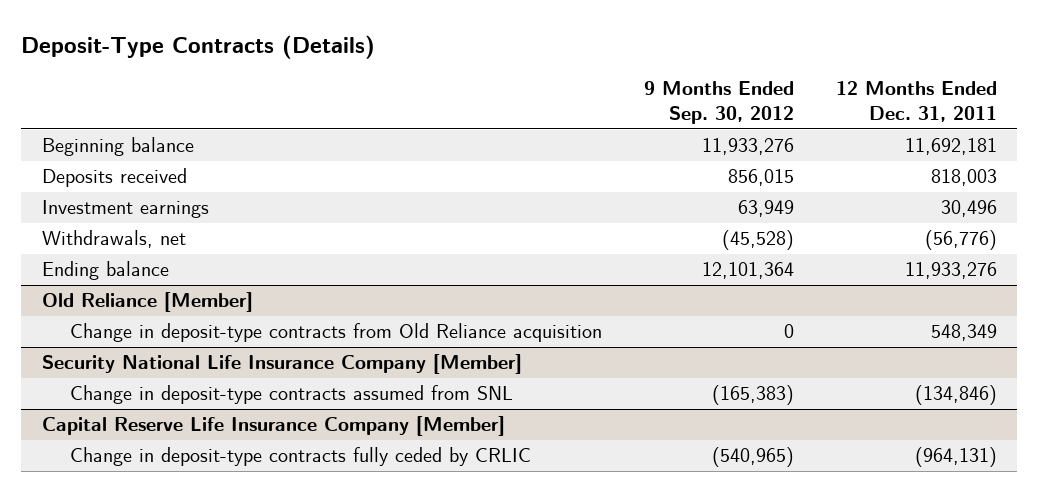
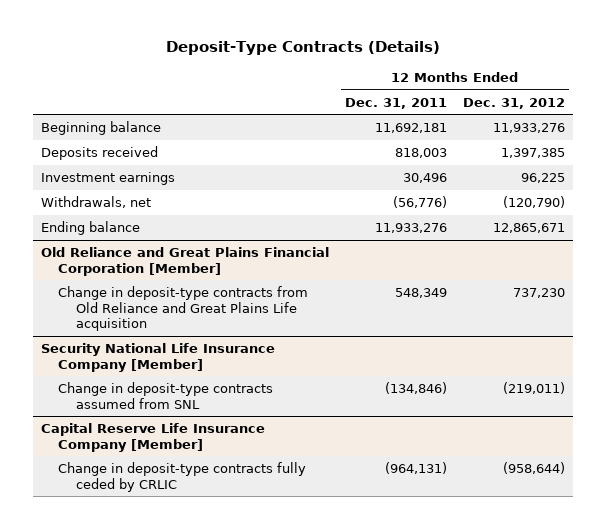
- | 9 Months Ended Sep. 30, 2012 | 12 Months Ended Dec. 31, 2011
+ | 12 Months Ended Dec. 31, 2011 | 12 Months Ended Dec. 31, 2012
- Old Reliance [Member]
- Change in deposit-type contracts from Old Reliance acquisition | 0 | 548,349
+ Old Reliance and Great Plains Financial Corporation [Member]
+ Change in deposit-type contracts from Old Reliance and Great Plains Life acquisition | 548,349 | 737,230

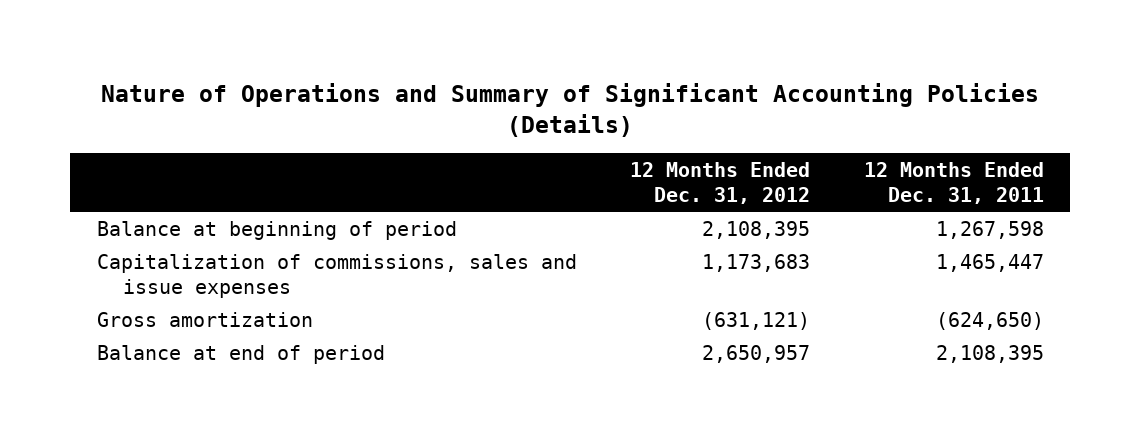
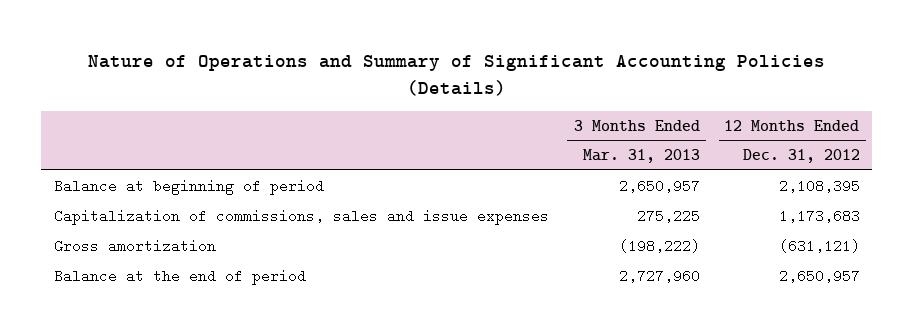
- | 12 Months Ended Dec. 31, 2012 | 12 Months Ended Dec. 31, 2011
+ | 3 Months Ended Mar. 31, 2013 | 12 Months Ended Dec. 31, 2012
- Balance at end of period | 2,650,957 | 2,108,395
+ Balance at the end of period | 2,727,960 | 2,650,957

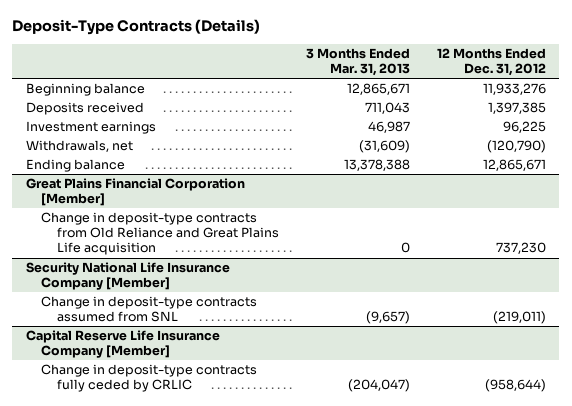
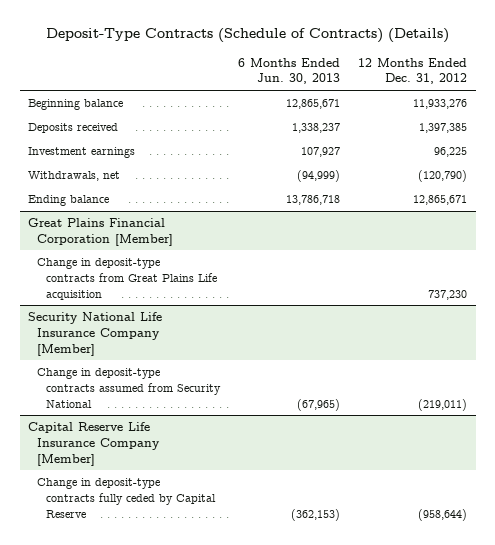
- Deposit-Type Contracts (Details)
+ Deposit-Type Contracts (Schedule of Contracts) (Details)
- | 3 Months Ended Mar. 31, 2013 | 12 Months Ended Dec. 31, 2012
+ | 6 Months Ended Jun. 30, 2013 | 12 Months Ended Dec. 31, 2012
@ Great Plains Financial Corporation [Member]
- Change in deposit-type contracts from Old Reliance and Great Plains Life acquisition | 0 | 737,230
+ Change in deposit-type contracts from Great Plains Life acquisition | | 737,230
@ Security National Life Insurance Company [Member]
- Change in deposit-type contracts assumed from SNL | (9,657) | (219,011)
+ Change in deposit-type contracts assumed from Security National | (67,965) | (219,011)
@ Capital Reserve Life Insurance Company [Member]
- Change in deposit-type contracts fully ceded by CRLIC | (204,047) | (958,644)
+ Change in deposit-type contracts fully ceded by Capital Reserve | (362,153) | (958,644)

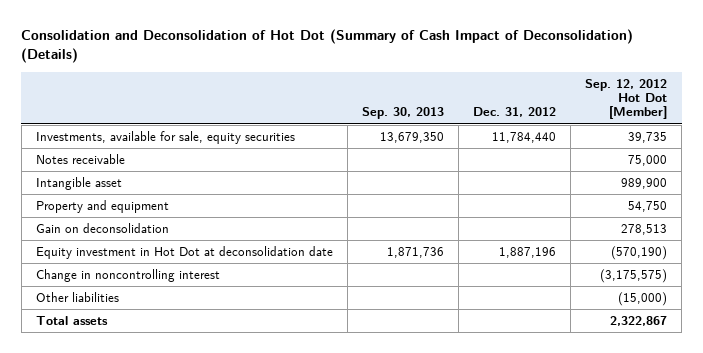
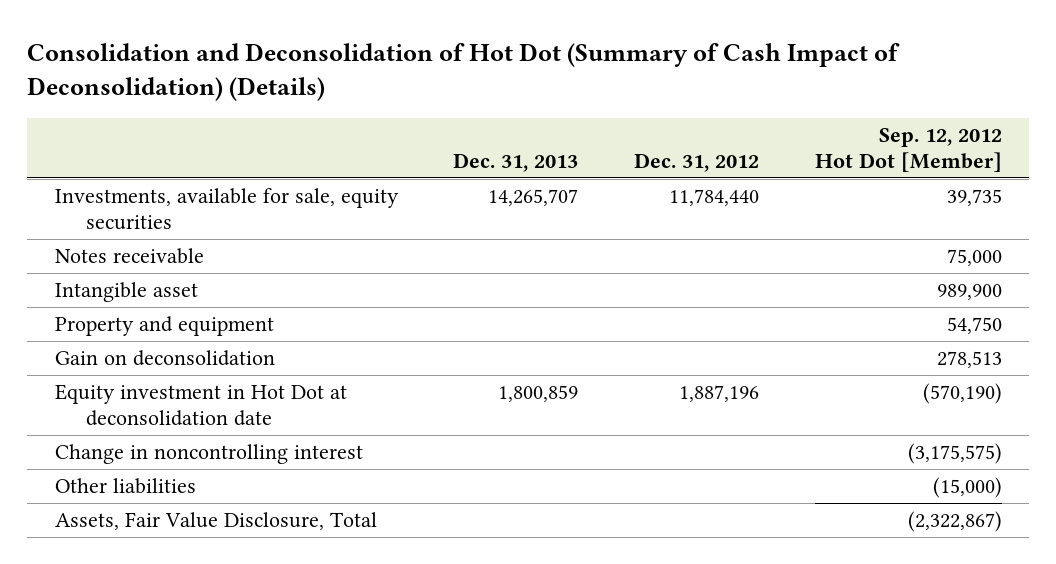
- | Sep. 30, 2013 | Dec. 31, 2012 | Sep. 12, 2012 Hot Dot [Member]
+ | Dec. 31, 2013 | Dec. 31, 2012 | Sep. 12, 2012 Hot Dot [Member]
- Total assets | | | 2,322,867
+ Assets, Fair Value Disclosure, Total | | | (2,322,867)

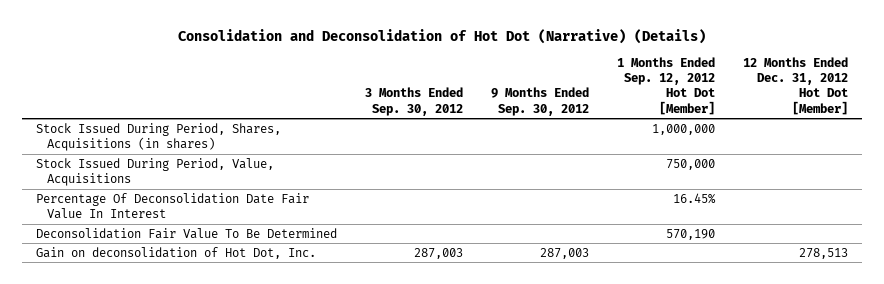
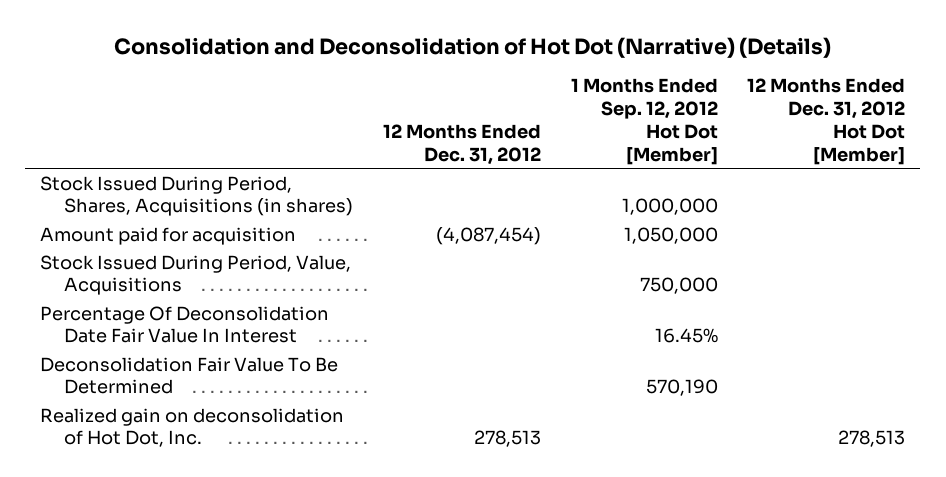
- | 3 Months Ended Sep. 30, 2012 | 9 Months Ended Sep. 30, 2012 | 1 Months Ended Sep. 12, 2012 Hot Dot [Member] | 12 Months Ended Dec. 31, 2012 Hot Dot [Member]
+ | 12 Months Ended Dec. 31, 2012 | 1 Months Ended Sep. 12, 2012 Hot Dot [Member] | 12 Months Ended Dec. 31, 2012 Hot Dot [Member]
+ Amount paid for acquisition | (4,087,454) | 1,050,000 |
- Gain on deconsolidation of Hot Dot, Inc. | 287,003 | 287,003 | | 278,513
+ Realized gain on deconsolidation of Hot Dot, Inc. | 278,513 | | 278,513

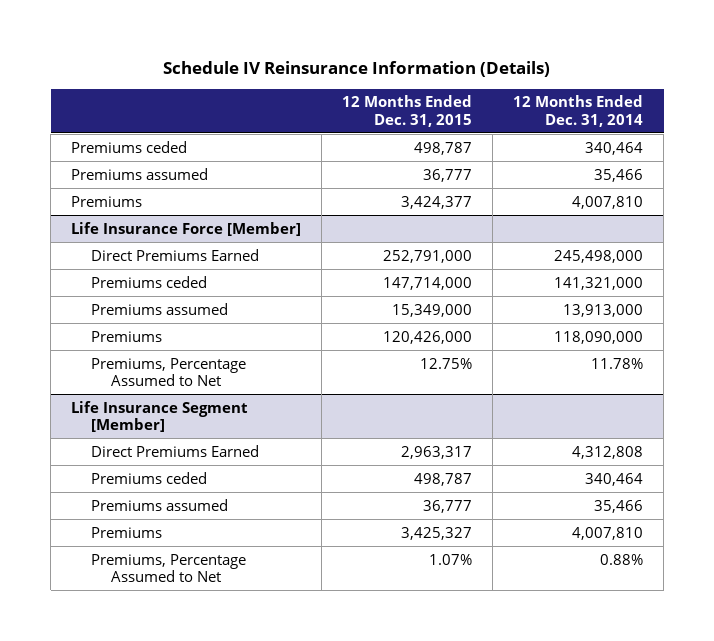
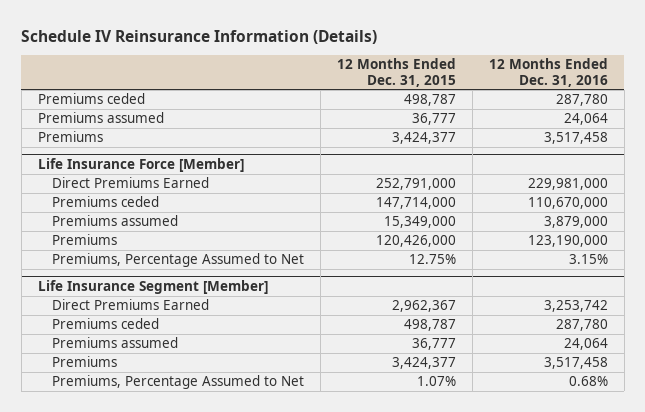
- | 12 Months Ended Dec. 31, 2015 | 12 Months Ended Dec. 31, 2014
+ | 12 Months Ended Dec. 31, 2015 | 12 Months Ended Dec. 31, 2016
@ Life Insurance Segment [Member]
- Direct Premiums Earned | 2,963,317 | 4,312,808
+ Direct Premiums Earned | 2,962,367 | 3,253,742
- Premiums | 3,425,327 | 4,007,810
+ Premiums | 3,424,377 | 3,517,458

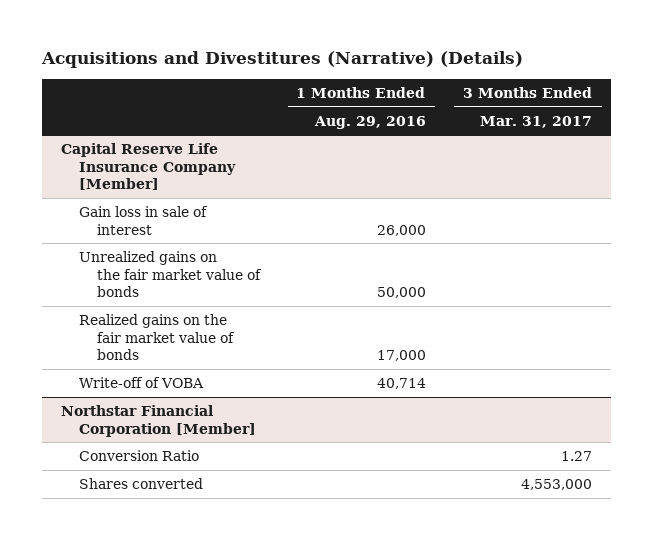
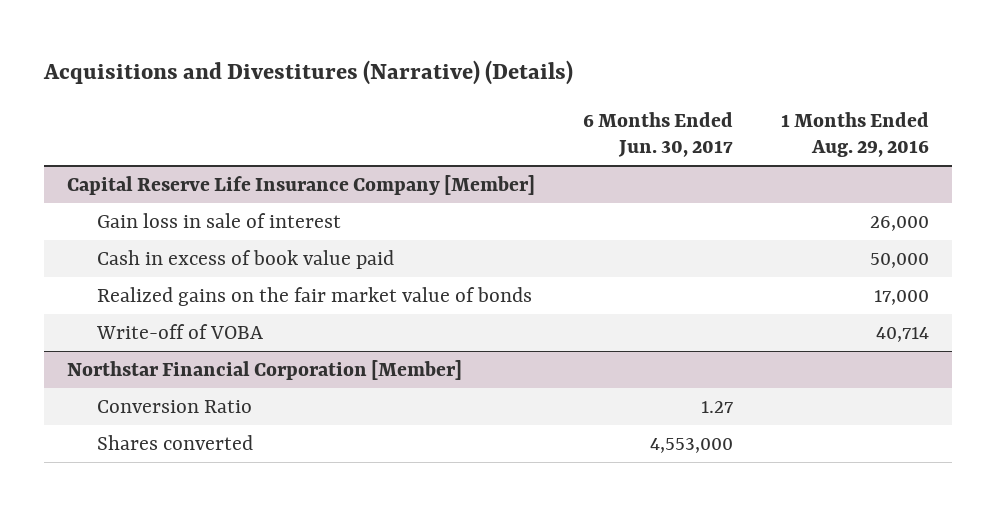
- | 1 Months Ended Aug. 29, 2016 | 3 Months Ended Mar. 31, 2017
+ | 6 Months Ended Jun. 30, 2017 | 1 Months Ended Aug. 29, 2016
@ Capital Reserve Life Insurance Company [Member]
- Unrealized gains on the fair market value of bonds | 50,000 |
+ Cash in excess of book value paid | | 50,000

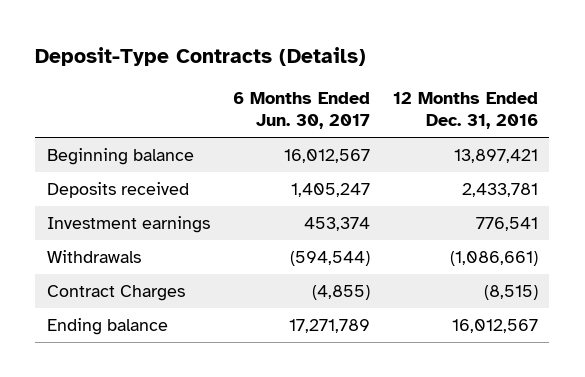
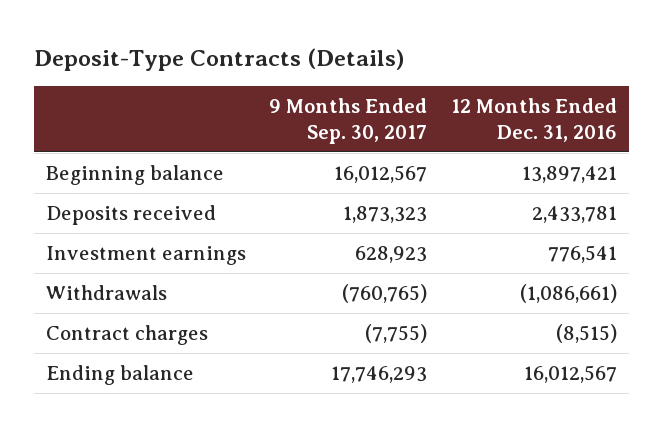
- | 6 Months Ended Jun. 30, 2017 | 12 Months Ended Dec. 31, 2016
+ | 9 Months Ended Sep. 30, 2017 | 12 Months Ended Dec. 31, 2016
- Contract Charges | (4,855) | (8,515)
+ Contract charges | (7,755) | (8,515)

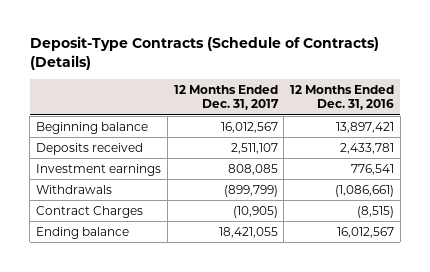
- Deposit-Type Contracts (Details)
+ Deposit-Type Contracts (Schedule of Contracts) (Details)
- | 9 Months Ended Sep. 30, 2017 | 12 Months Ended Dec. 31, 2016
+ | 12 Months Ended Dec. 31, 2017 | 12 Months Ended Dec. 31, 2016
- Contract charges | (7,755) | (8,515)
+ Contract Charges | (10,905) | (8,515)

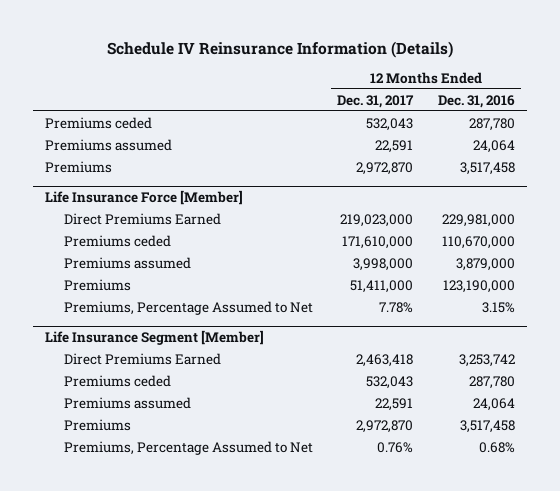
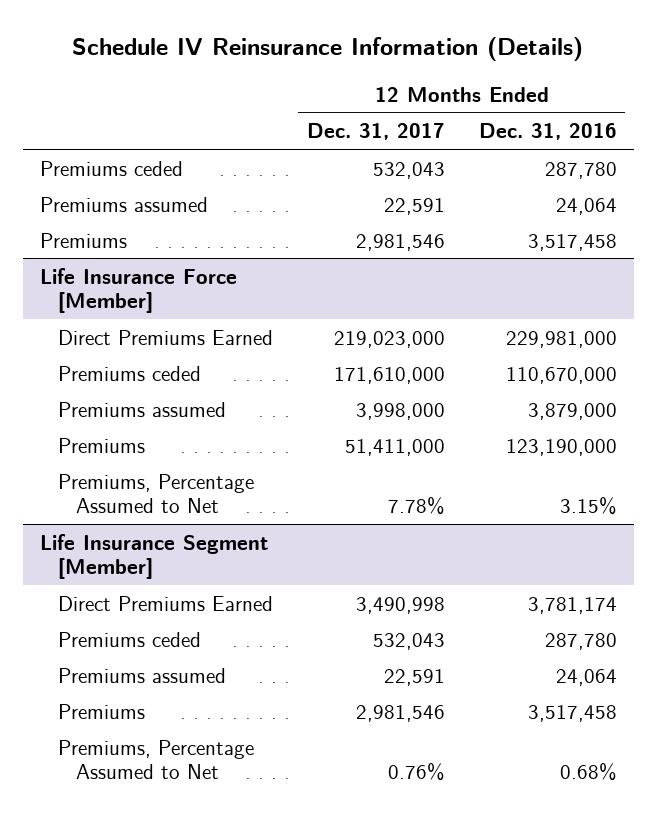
- Premiums | 2,972,870 | 3,517,458
+ Premiums | 2,981,546 | 3,517,458
@ Life Insurance Segment [Member]
- Direct Premiums Earned | 2,463,418 | 3,253,742
+ Direct Premiums Earned | 3,490,998 | 3,781,174
- Premiums | 2,972,870 | 3,517,458
+ Premiums | 2,981,546 | 3,517,458

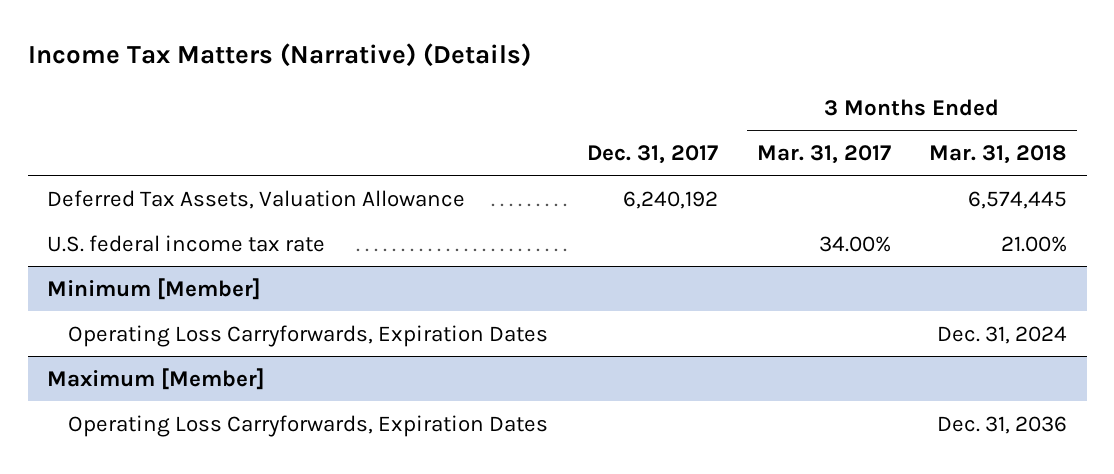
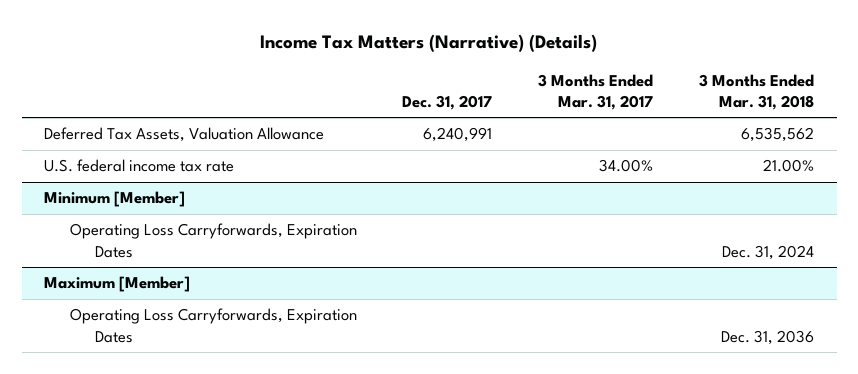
- Deferred Tax Assets, Valuation Allowance | 6,240,192 | | 6,574,445
+ Deferred Tax Assets, Valuation Allowance | 6,240,991 | | 6,535,562

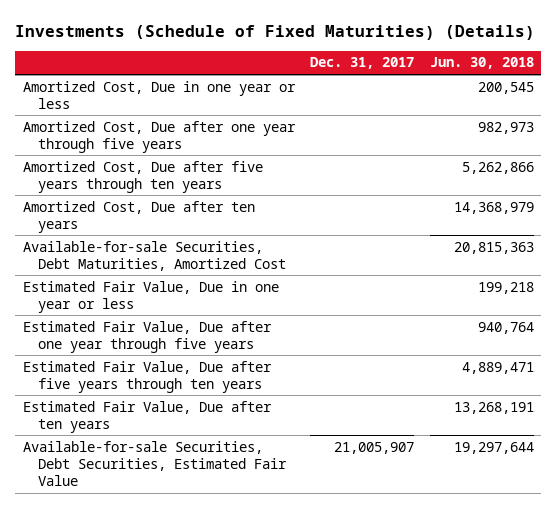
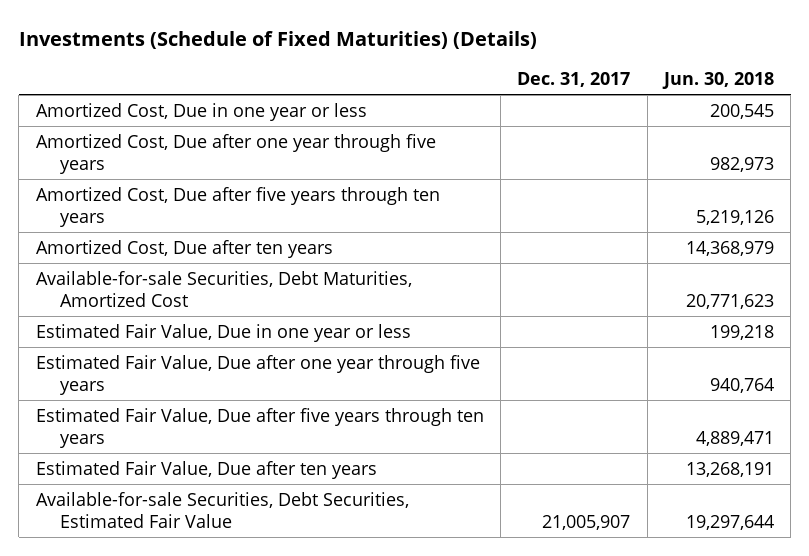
- Amortized Cost, Due after five years through ten years | | 5,262,866
+ Amortized Cost, Due after five years through ten years | | 5,219,126
- Available-for-sale Securities, Debt Maturities, Amortized Cost | | 20,815,363
+ Available-for-sale Securities, Debt Maturities, Amortized Cost | | 20,771,623

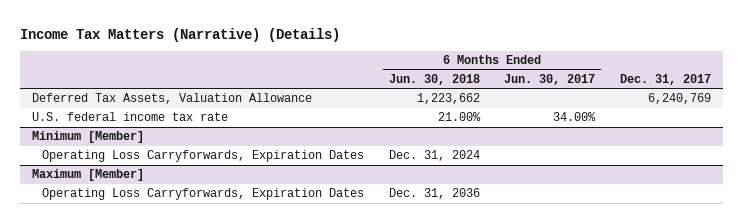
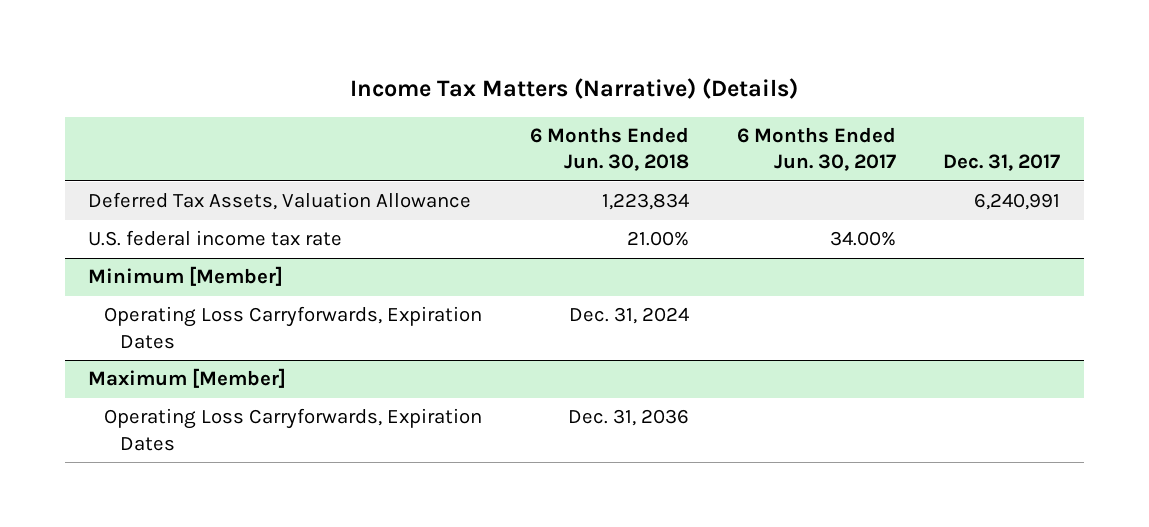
- Deferred Tax Assets, Valuation Allowance | 1,223,662 | | 6,240,769
+ Deferred Tax Assets, Valuation Allowance | 1,223,834 | | 6,240,991

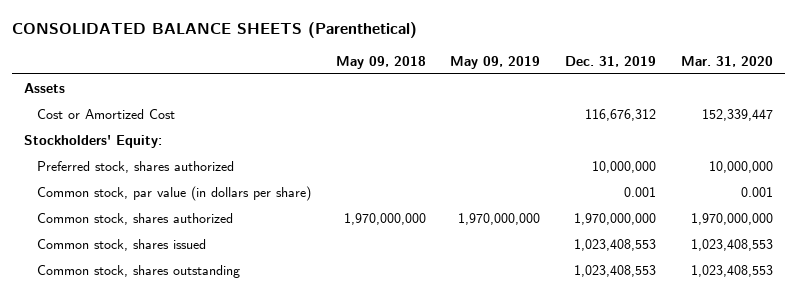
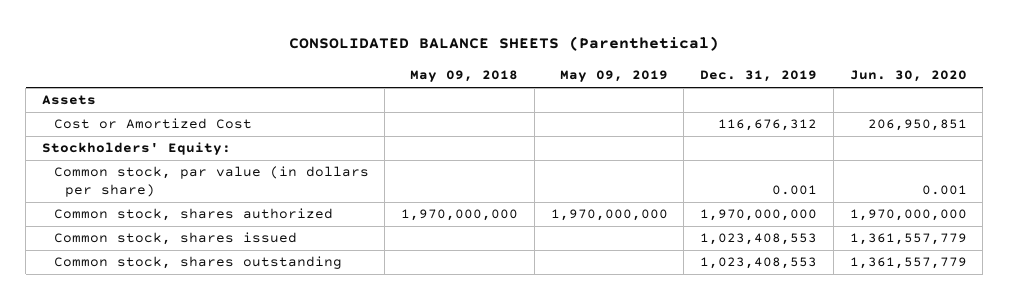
- | May 09, 2018 | May 09, 2019 | Dec. 31, 2019 | Mar. 31, 2020
+ | May 09, 2018 | May 09, 2019 | Dec. 31, 2019 | Jun. 30, 2020
- Preferred stock, shares authorized | | | 10,000,000 | 10,000,000

